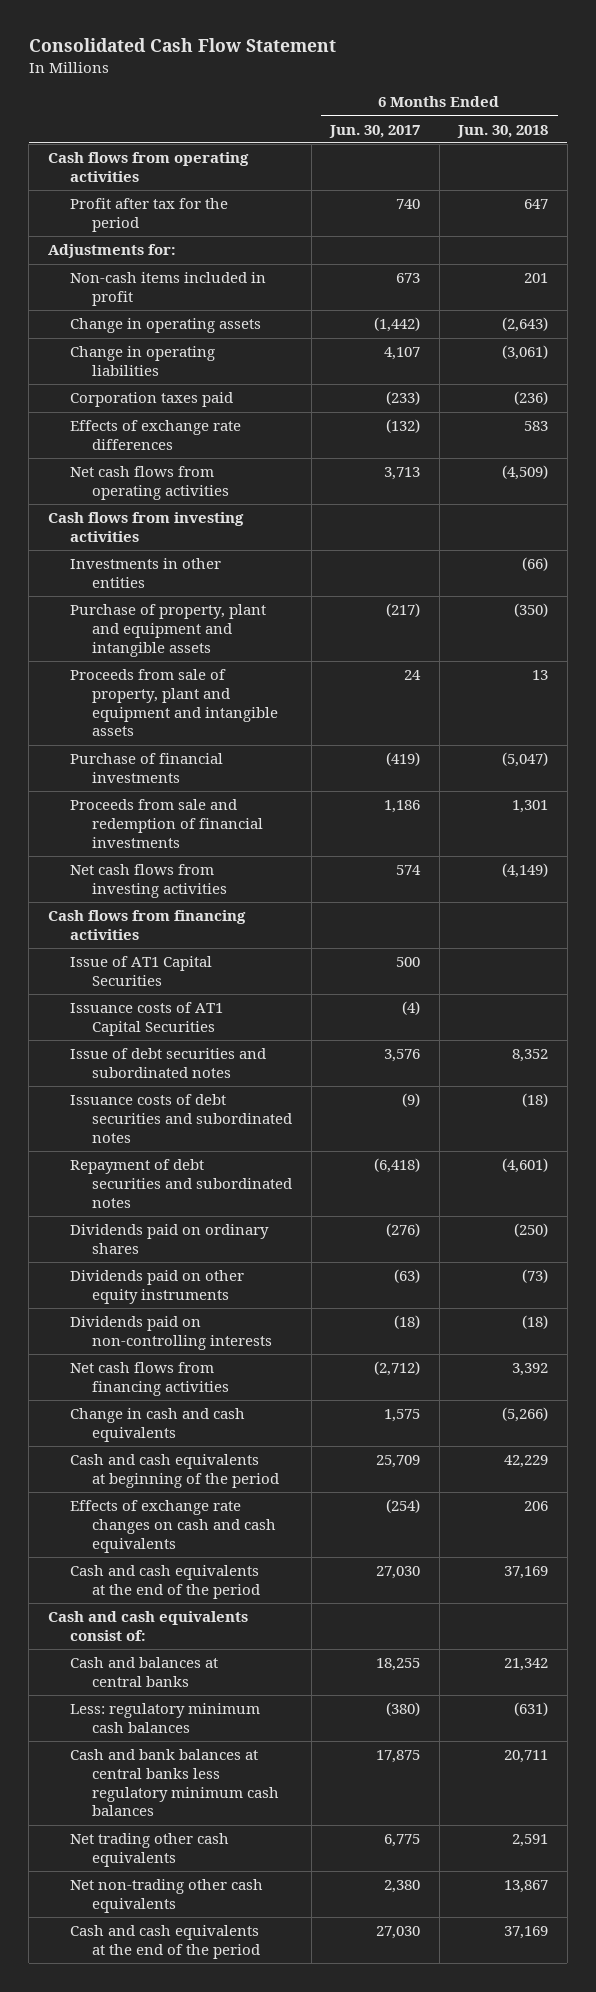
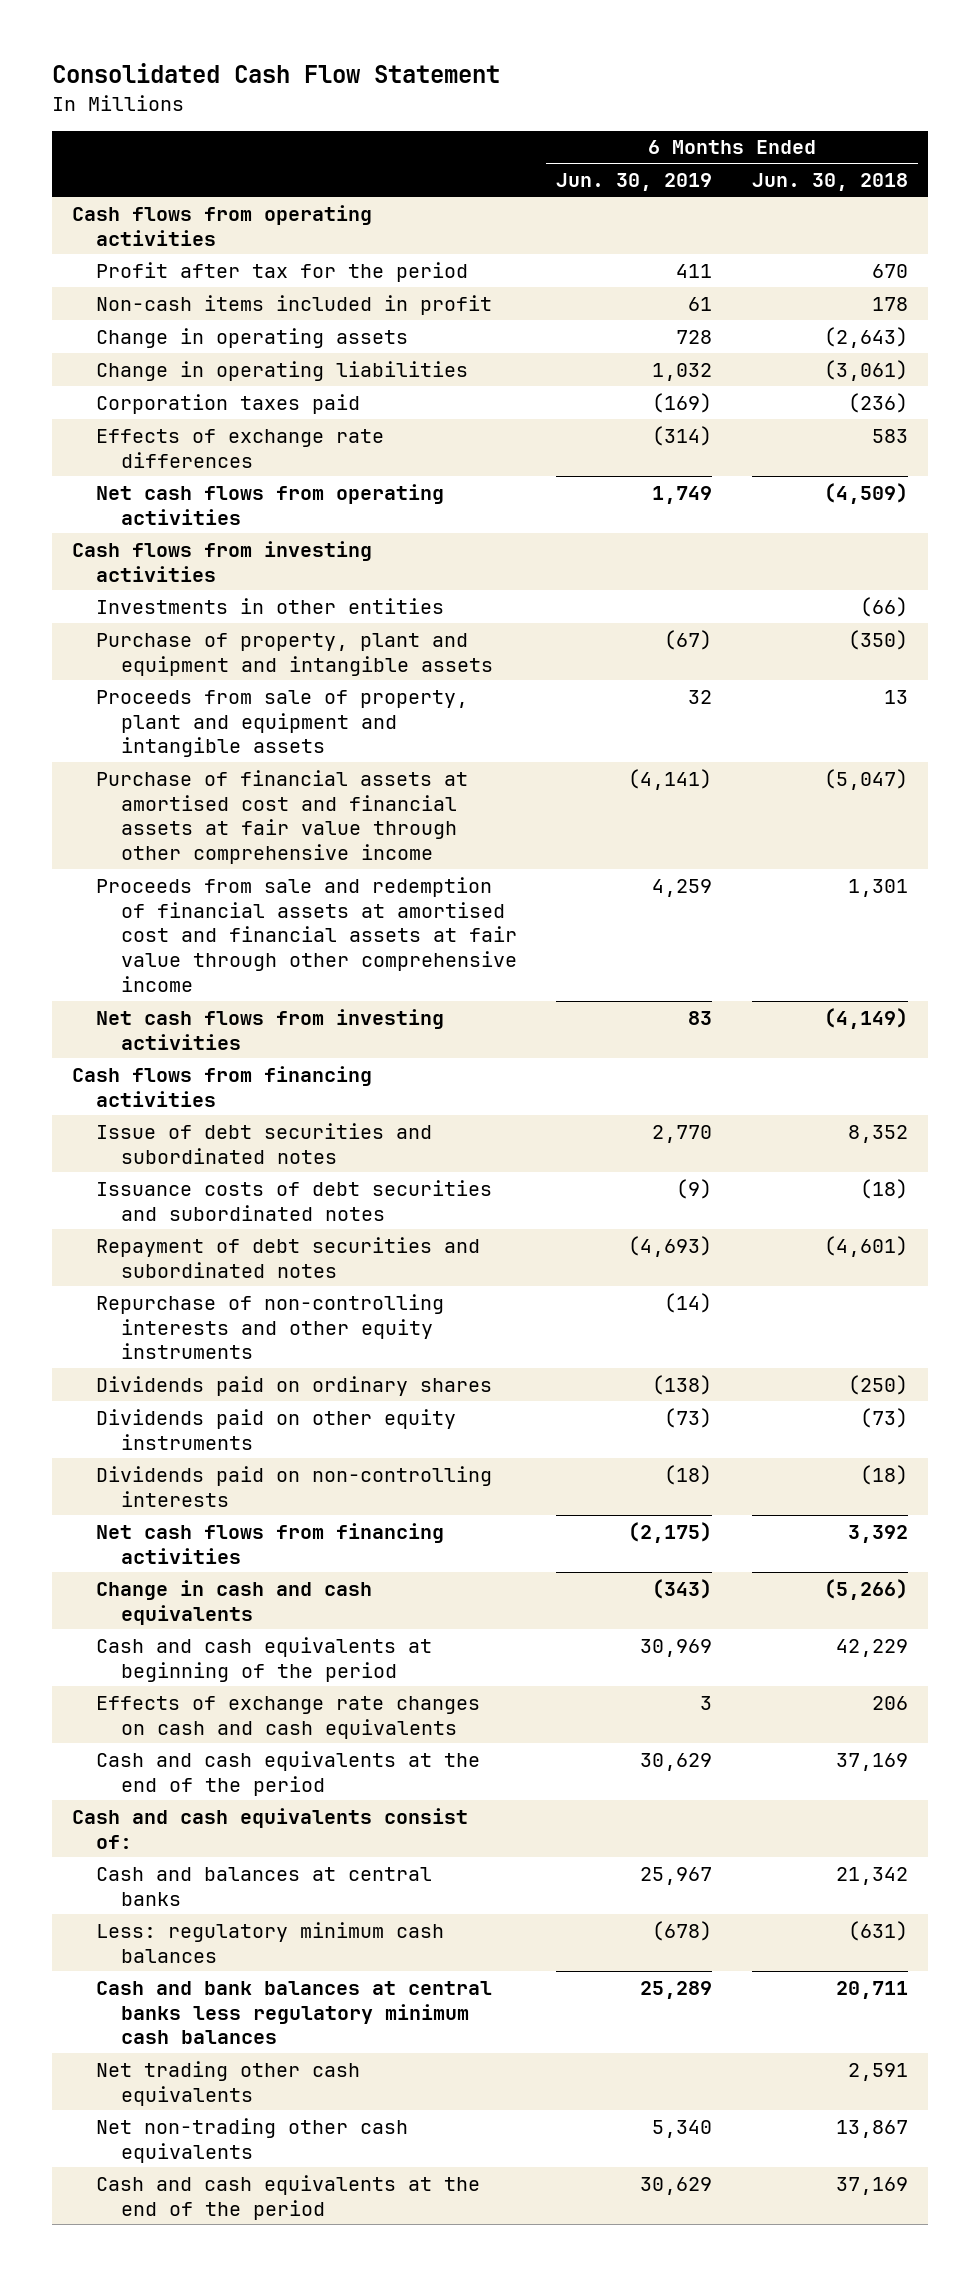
- | 6 Months Ended Jun. 30, 2017 | 6 Months Ended Jun. 30, 2018
+ | 6 Months Ended Jun. 30, 2019 | 6 Months Ended Jun. 30, 2018
- Profit after tax for the period | 740 | 647
- Adjustments for:
- Non-cash items included in profit | 673 | 201
+ Profit after tax for the period | 411 | 670
+ Non-cash items included in profit | 61 | 178
- Purchase of financial investments | (419) | (5,047)
- Proceeds from sale and redemption of financial investments | 1,186 | 1,301
+ Purchase of financial assets at amortised cost and financial assets at fair value through other comprehensive income | (4,141) | (5,047)
+ Proceeds from sale and redemption of financial assets at amortised cost and financial assets at fair value through other comprehensive income | 4,259 | 1,301
- Issue of AT1 Capital Securities | 500 |
- Issuance costs of AT1 Capital Securities | (4) |
+ Repurchase of non-controlling interests and other equity instruments | (14) |

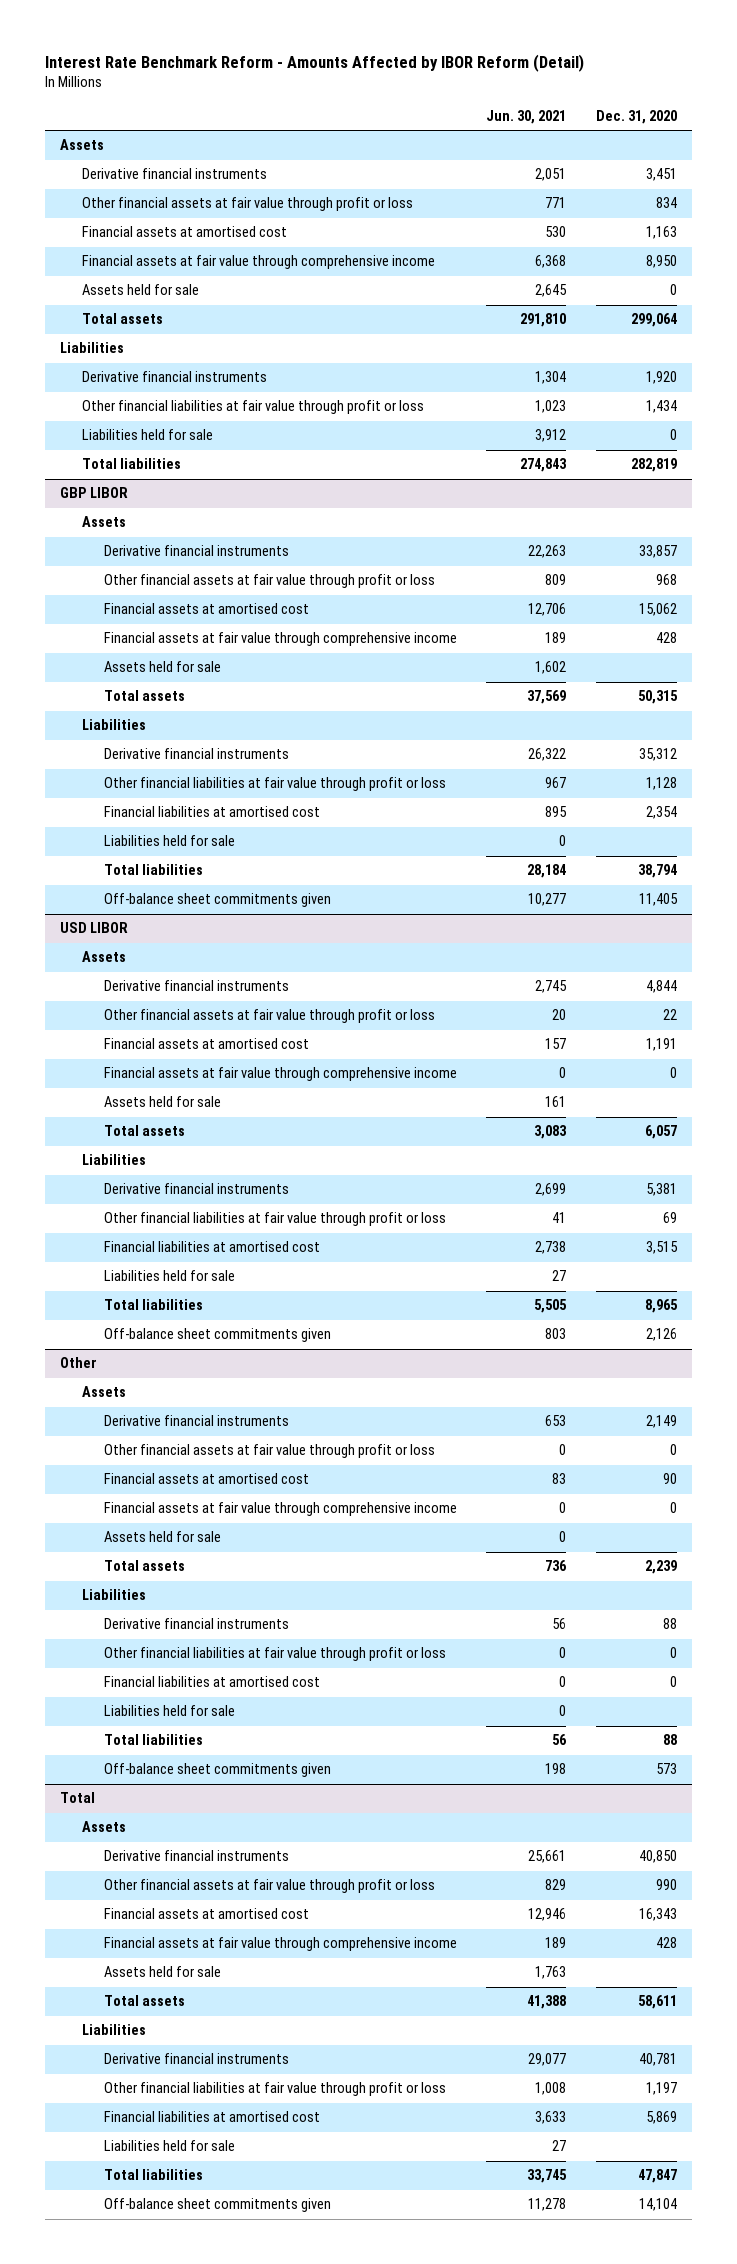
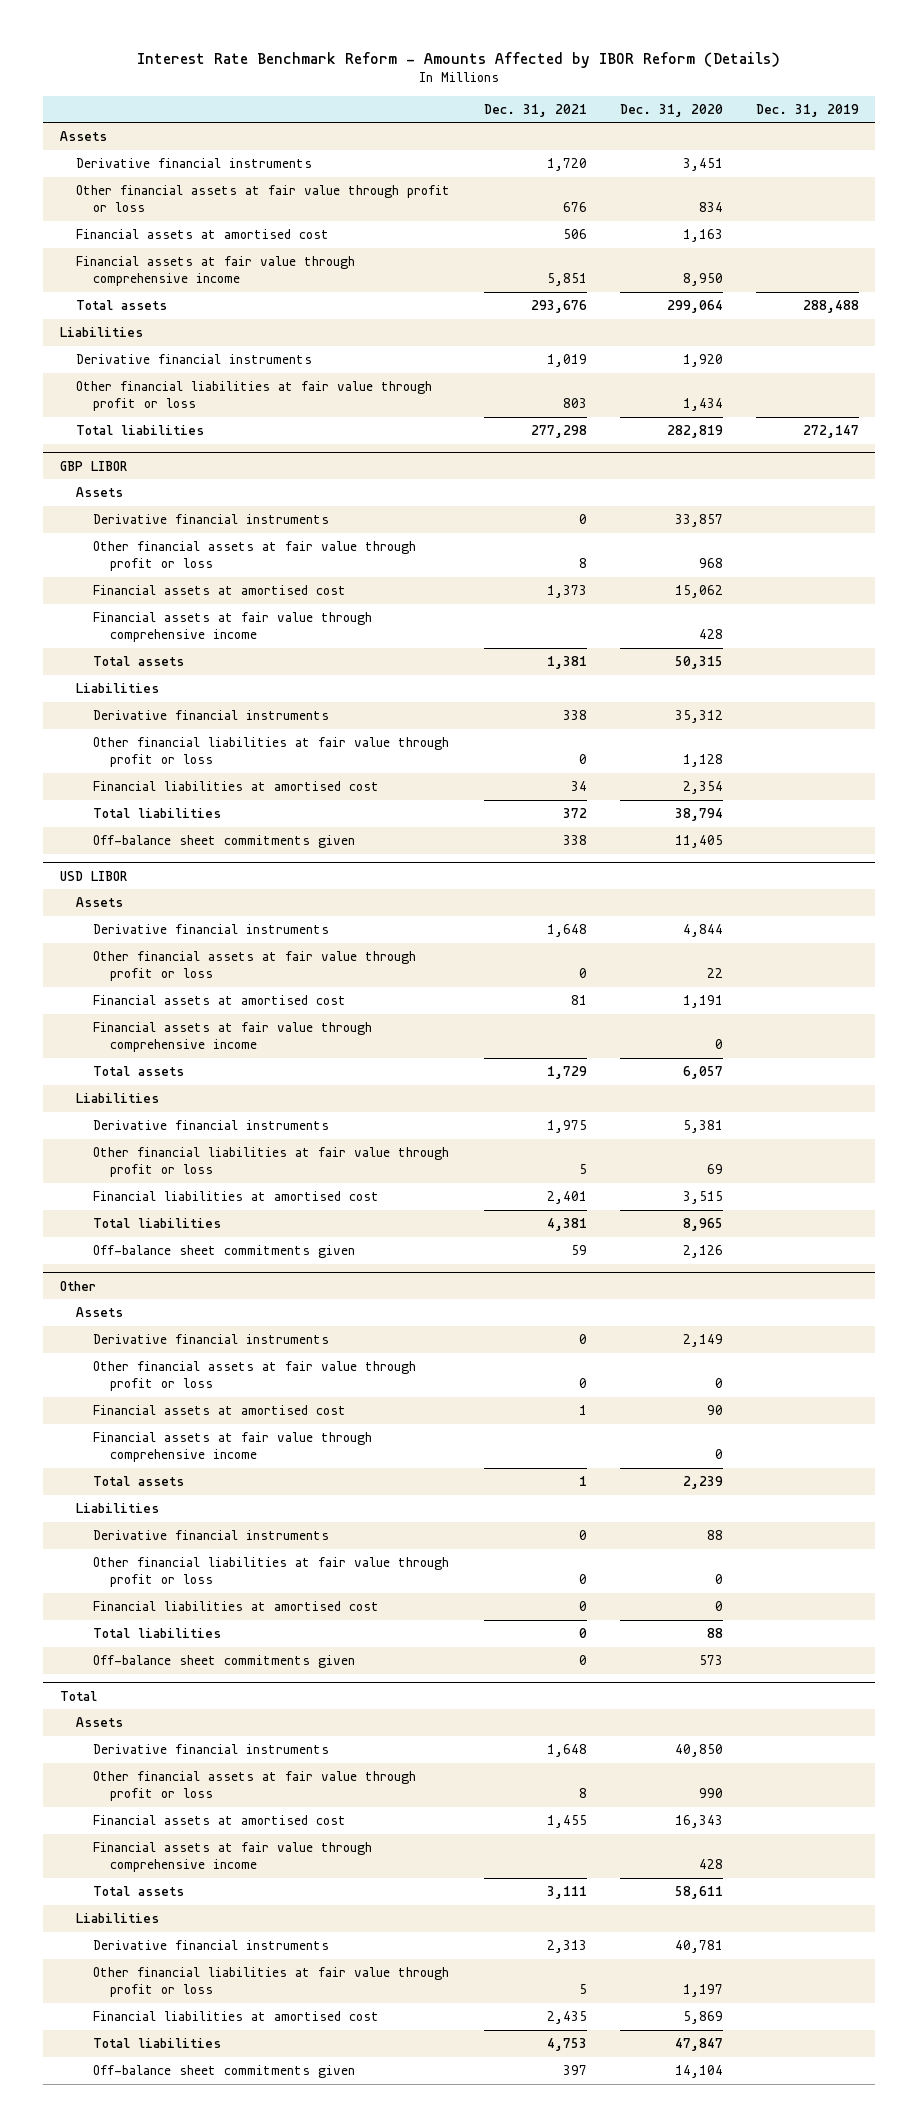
- Interest Rate Benchmark Reform - Amounts Affected by IBOR Reform (Detail)
+ Interest Rate Benchmark Reform - Amounts Affected by IBOR Reform (Details)
- | Jun. 30, 2021 | Dec. 31, 2020
+ | Dec. 31, 2021 | Dec. 31, 2020 | Dec. 31, 2019
- Assets held for sale | 2,645 | 0
- Liabilities held for sale | 3,912 | 0
@ GBP LIBOR
- Assets held for sale | 1,602 |
- Liabilities held for sale | 0 |
@ USD LIBOR
- Assets held for sale | 161 |
- Liabilities held for sale | 27 |
@ Other
- Assets held for sale | 0 |
- Liabilities held for sale | 0 |
@ Total
- Assets held for sale | 1,763 |
- Liabilities held for sale | 27 |

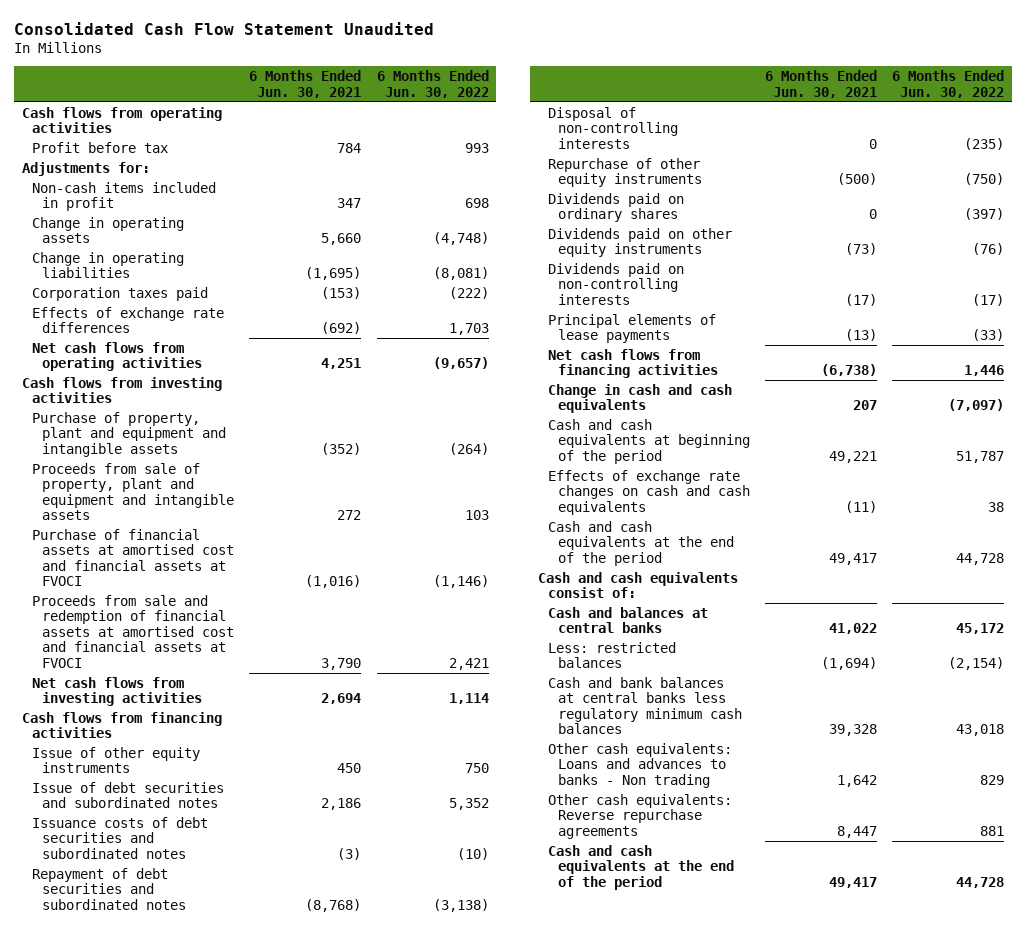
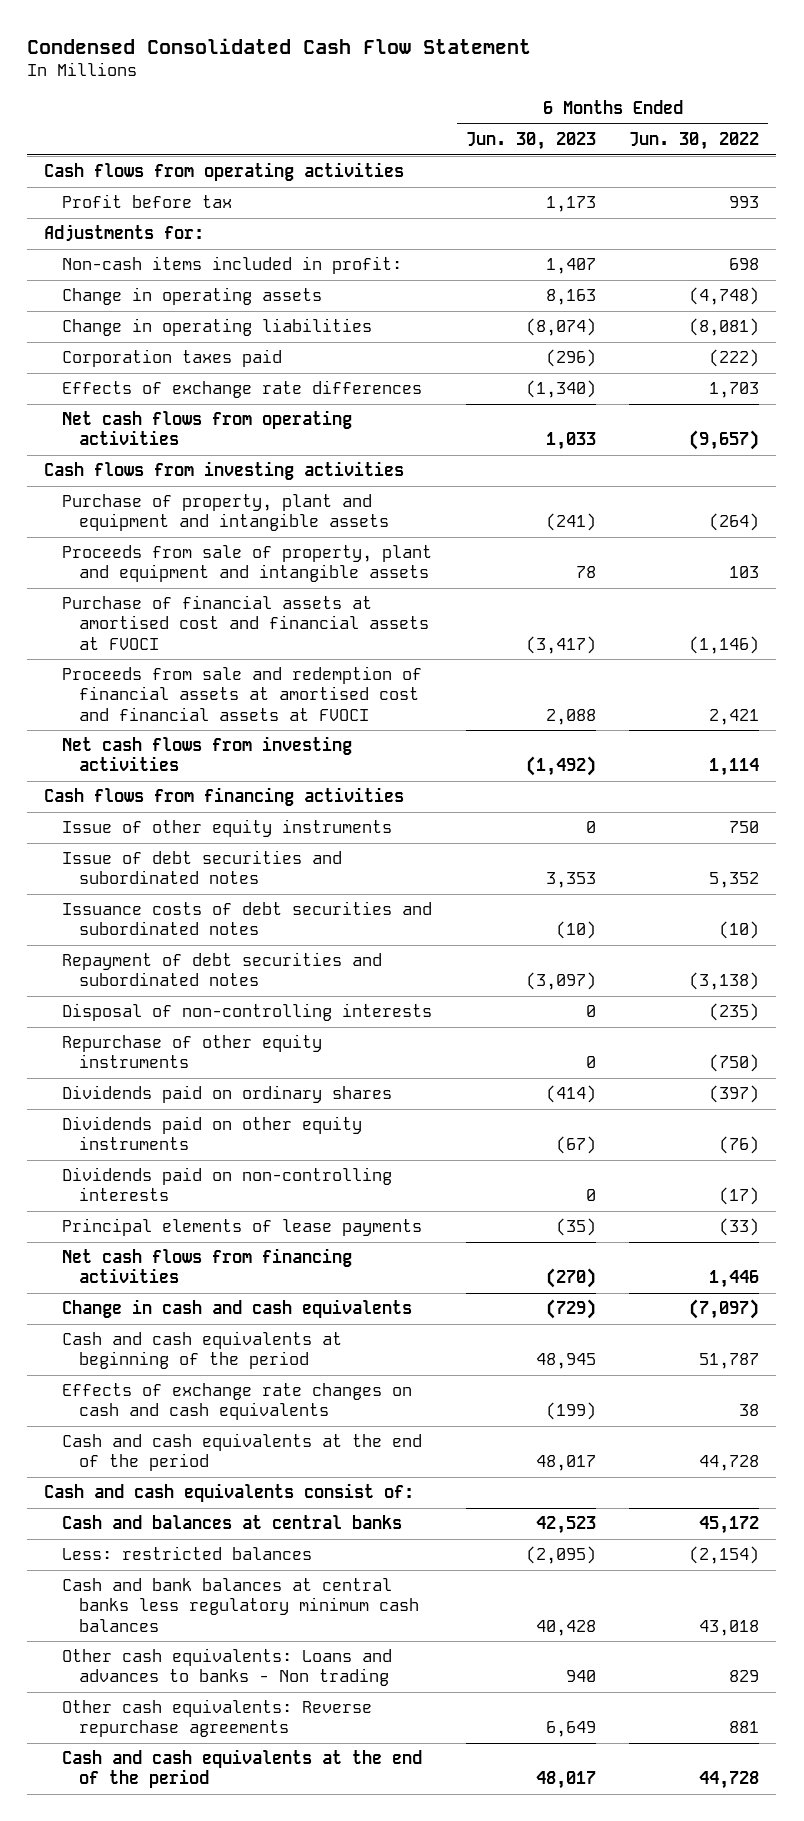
- Consolidated Cash Flow Statement Unaudited
+ Condensed Consolidated Cash Flow Statement
- | 6 Months Ended Jun. 30, 2021 | 6 Months Ended Jun. 30, 2022
+ | 6 Months Ended Jun. 30, 2023 | 6 Months Ended Jun. 30, 2022
- Non-cash items included in profit | 347 | 698
+ Non-cash items included in profit: | 1,407 | 698

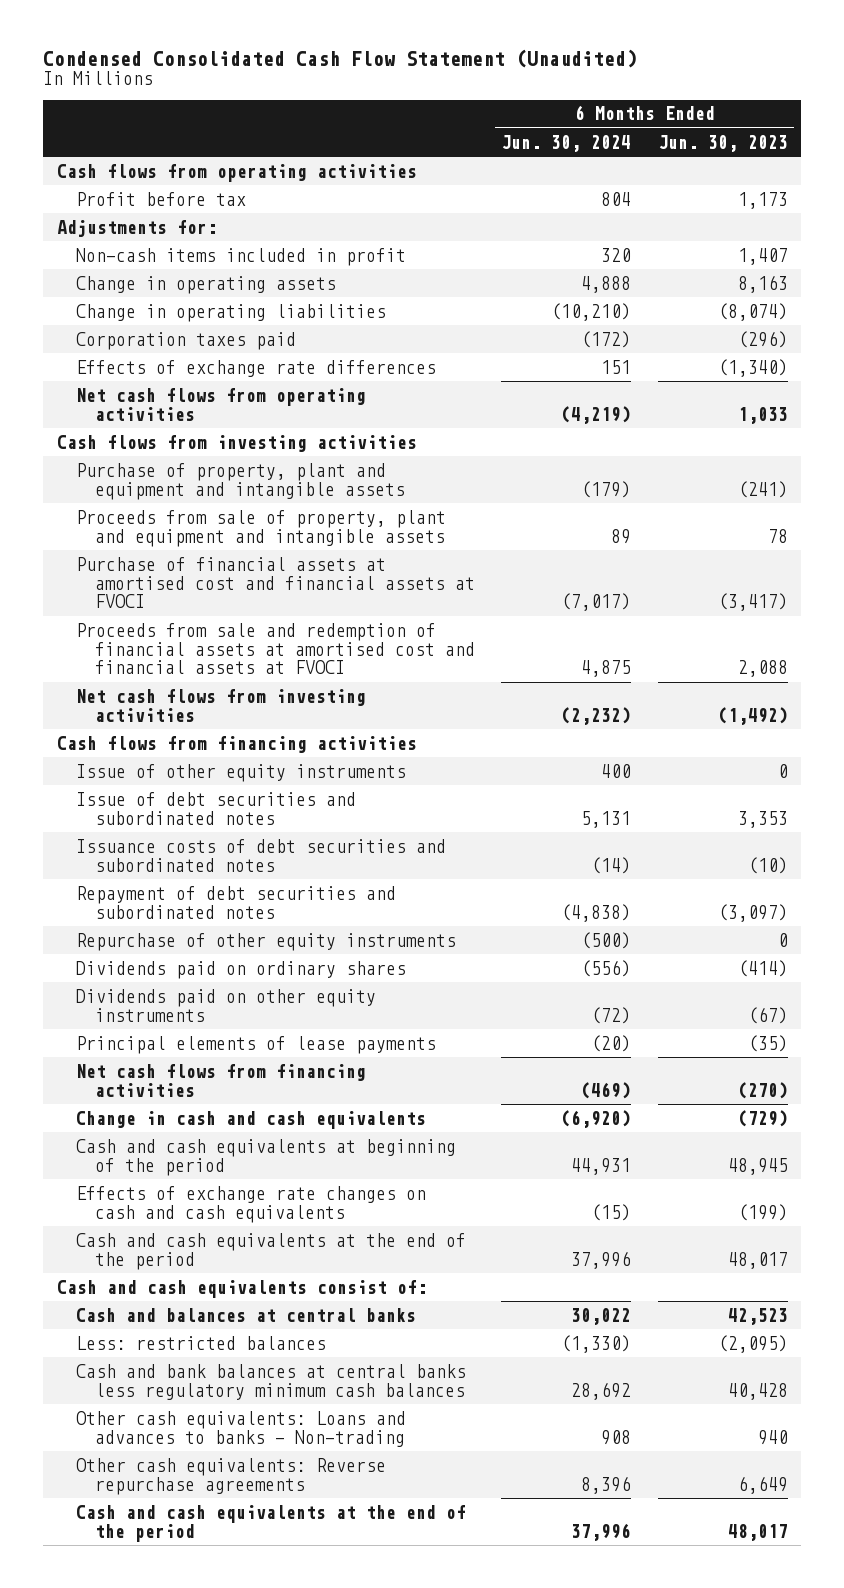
- Condensed Consolidated Cash Flow Statement
+ Condensed Consolidated Cash Flow Statement (Unaudited)
- | 6 Months Ended Jun. 30, 2023 | 6 Months Ended Jun. 30, 2022
+ | 6 Months Ended Jun. 30, 2024 | 6 Months Ended Jun. 30, 2023
- Non-cash items included in profit: | 1,407 | 698
+ Non-cash items included in profit | 320 | 1,407
- Disposal of non-controlling interests | 0 | (235)
- Dividends paid on non-controlling interests | 0 | (17)
- Other cash equivalents: Loans and advances to banks - Non trading | 940 | 829
+ Other cash equivalents: Loans and advances to banks - Non-trading | 908 | 940

